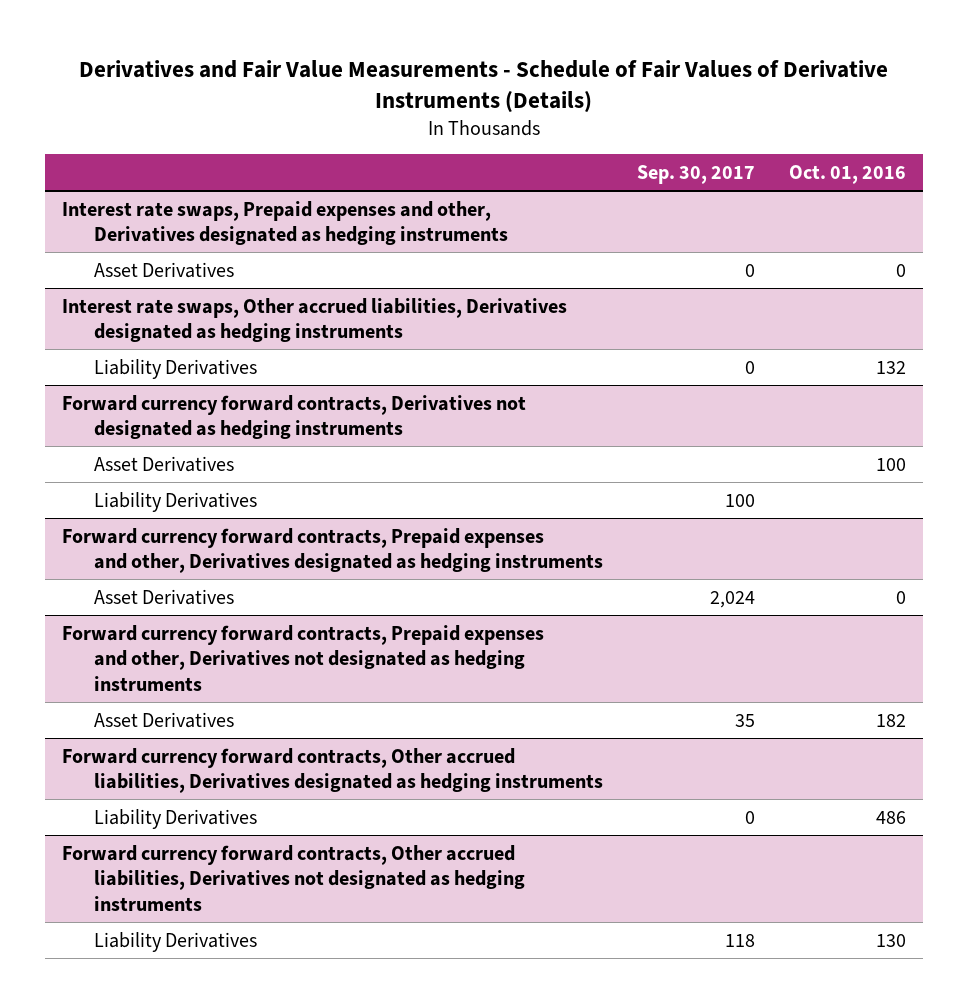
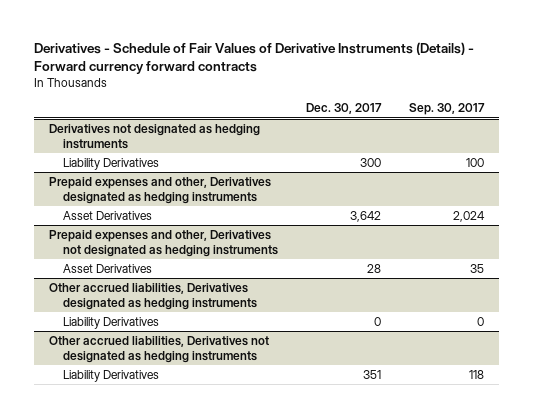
- Derivatives and Fair Value Measurements - Schedule of Fair Values of Derivative Instruments (Details)
+ Derivatives - Schedule of Fair Values of Derivative Instruments (Details) - Forward currency forward contracts
- | Sep. 30, 2017 | Oct. 01, 2016
+ | Dec. 30, 2017 | Sep. 30, 2017
- Interest rate swaps, Prepaid expenses and other, Derivatives designated as hedging instruments
- Asset Derivatives | 0 | 0
- Interest rate swaps, Other accrued liabilities, Derivatives designated as hedging instruments
- Liability Derivatives | 0 | 132
- Forward currency forward contracts, Derivatives not designated as hedging instruments
- Asset Derivatives | | 100
+ Derivatives not designated as hedging instruments
- Forward currency forward contracts, Prepaid expenses and other, Derivatives designated as hedging instruments
+ Prepaid expenses and other, Derivatives designated as hedging instruments
- Forward currency forward contracts, Prepaid expenses and other, Derivatives not designated as hedging instruments
+ Prepaid expenses and other, Derivatives not designated as hedging instruments
- Forward currency forward contracts, Other accrued liabilities, Derivatives designated as hedging instruments
+ Other accrued liabilities, Derivatives designated as hedging instruments
- Forward currency forward contracts, Other accrued liabilities, Derivatives not designated as hedging instruments
+ Other accrued liabilities, Derivatives not designated as hedging instruments

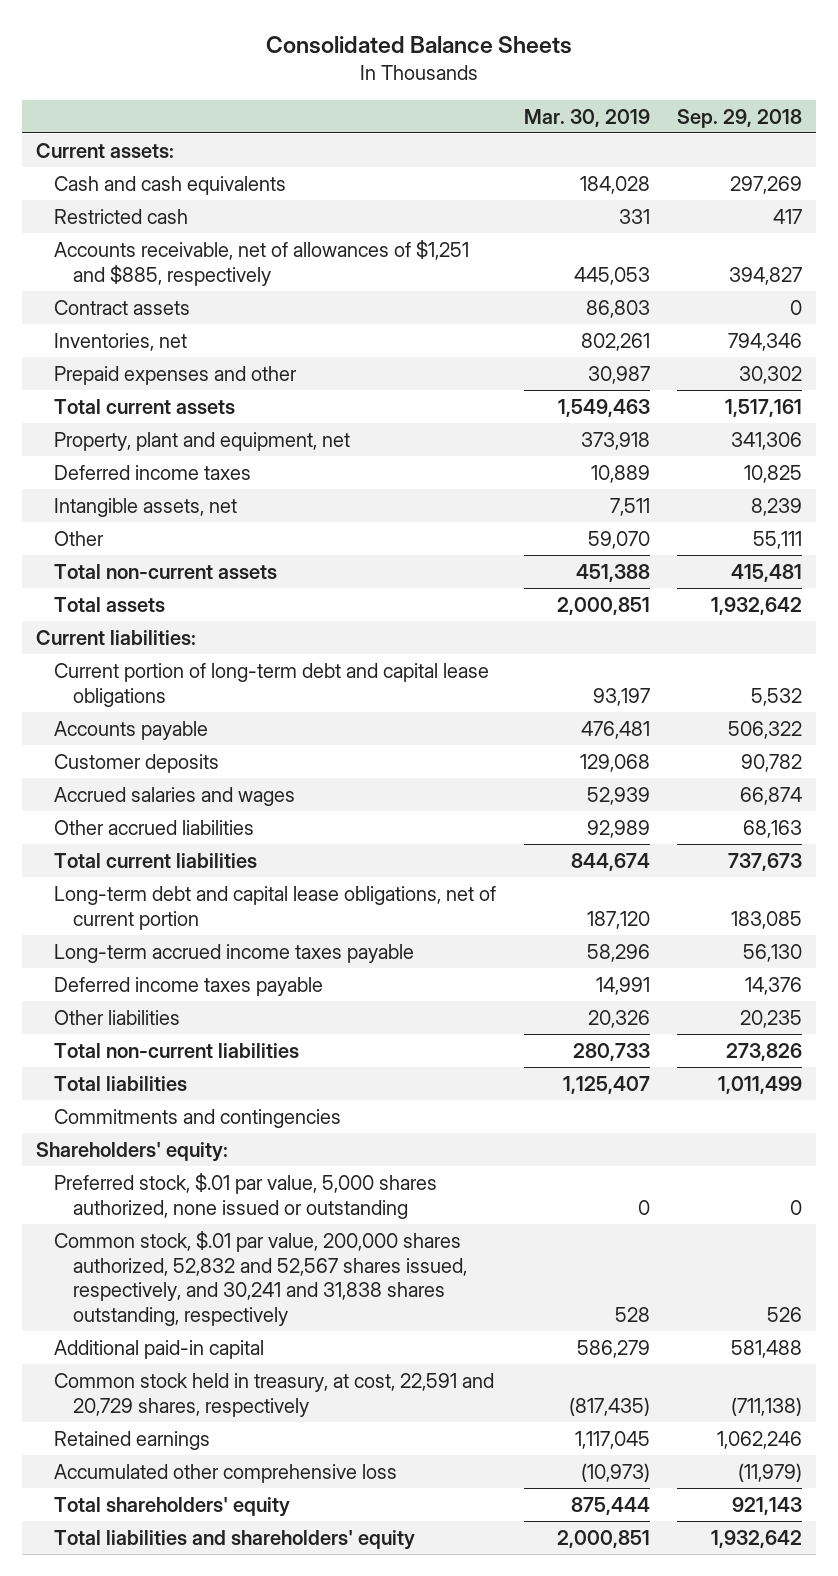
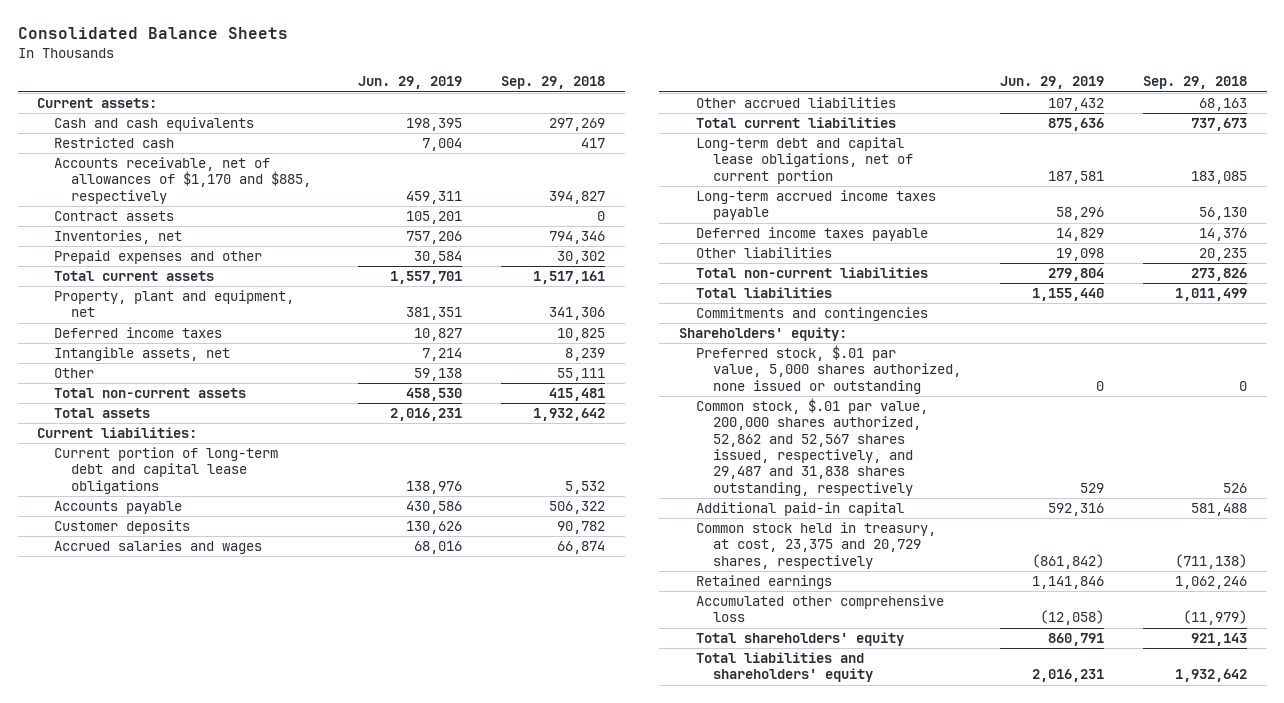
- | Mar. 30, 2019 | Sep. 29, 2018
+ | Jun. 29, 2019 | Sep. 29, 2018
- Accounts receivable, net of allowances of $1,251 and $885, respectively | 445,053 | 394,827
+ Accounts receivable, net of allowances of $1,170 and $885, respectively | 459,311 | 394,827
- Common stock, $.01 par value, 200,000 shares authorized, 52,832 and 52,567 shares issued, respectively, and 30,241 and 31,838 shares outstanding, respectively | 528 | 526
+ Common stock, $.01 par value, 200,000 shares authorized, 52,862 and 52,567 shares issued, respectively, and 29,487 and 31,838 shares outstanding, respectively | 529 | 526
- Common stock held in treasury, at cost, 22,591 and 20,729 shares, respectively | (817,435) | (711,138)
+ Common stock held in treasury, at cost, 23,375 and 20,729 shares, respectively | (861,842) | (711,138)

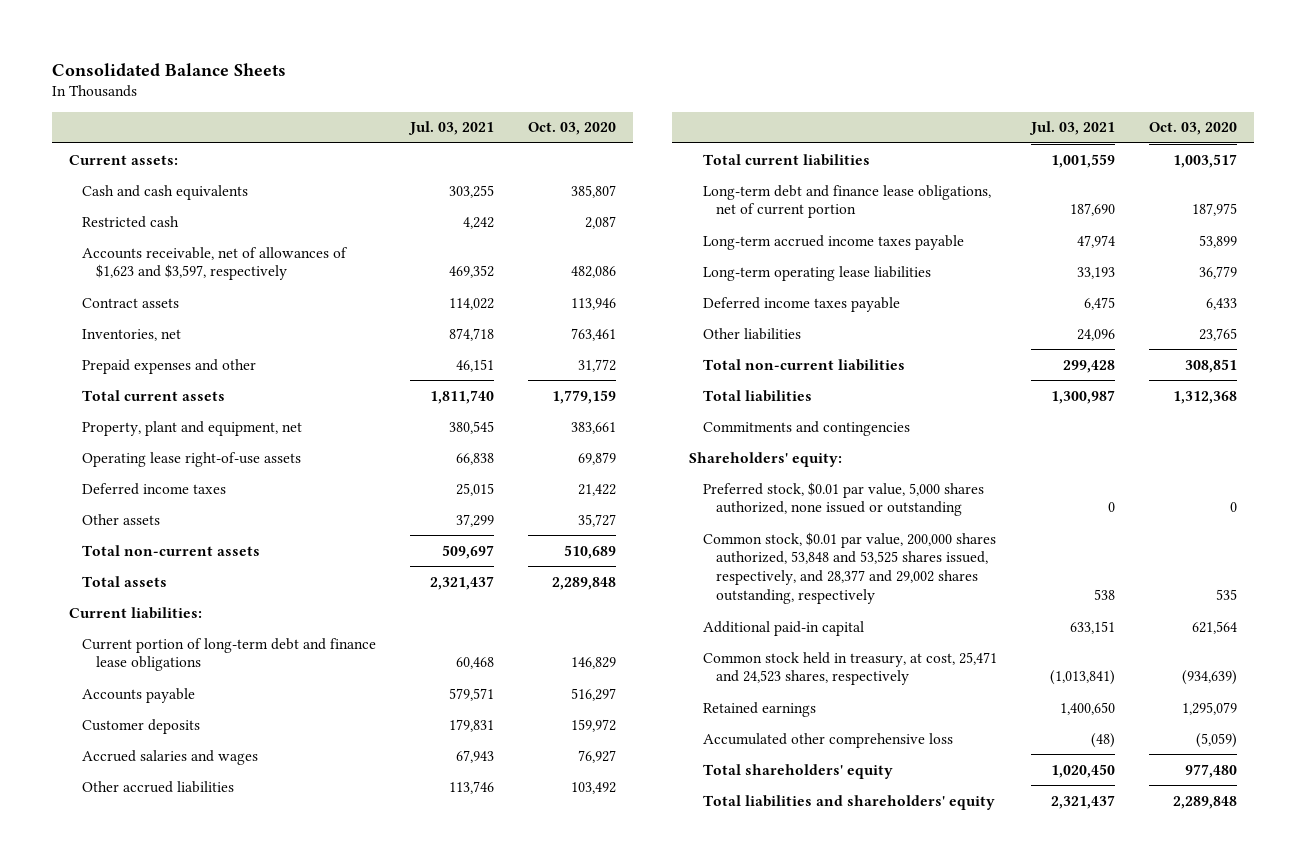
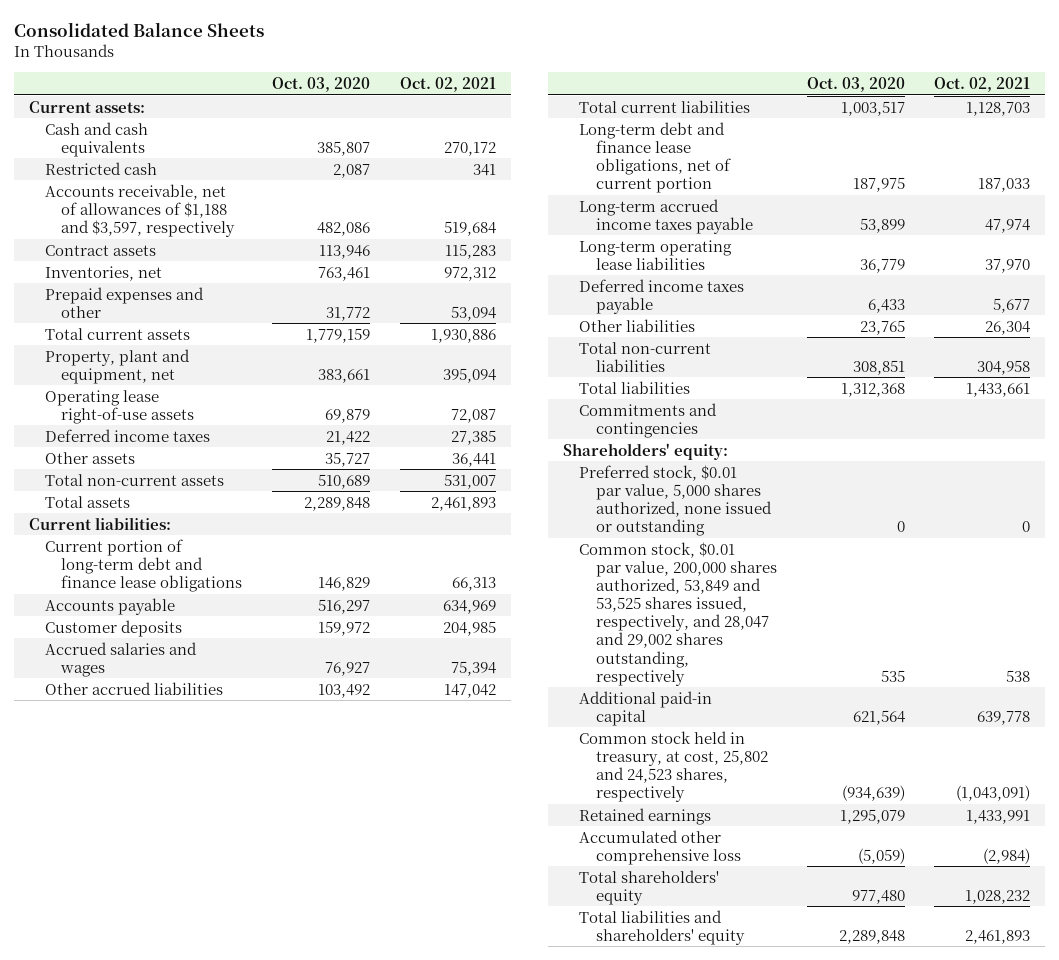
- | Jul. 03, 2021 | Oct. 03, 2020
+ | Oct. 03, 2020 | Oct. 02, 2021
- Accounts receivable, net of allowances of $1,623 and $3,597, respectively | 469,352 | 482,086
+ Accounts receivable, net of allowances of $1,188 and $3,597, respectively | 482,086 | 519,684
- Common stock, $0.01 par value, 200,000 shares authorized, 53,848 and 53,525 shares issued, respectively, and 28,377 and 29,002 shares outstanding, respectively | 538 | 535
+ Common stock, $0.01 par value, 200,000 shares authorized, 53,849 and 53,525 shares issued, respectively, and 28,047 and 29,002 shares outstanding, respectively | 535 | 538
- Common stock held in treasury, at cost, 25,471 and 24,523 shares, respectively | (1,013,841) | (934,639)
+ Common stock held in treasury, at cost, 25,802 and 24,523 shares, respectively | (934,639) | (1,043,091)

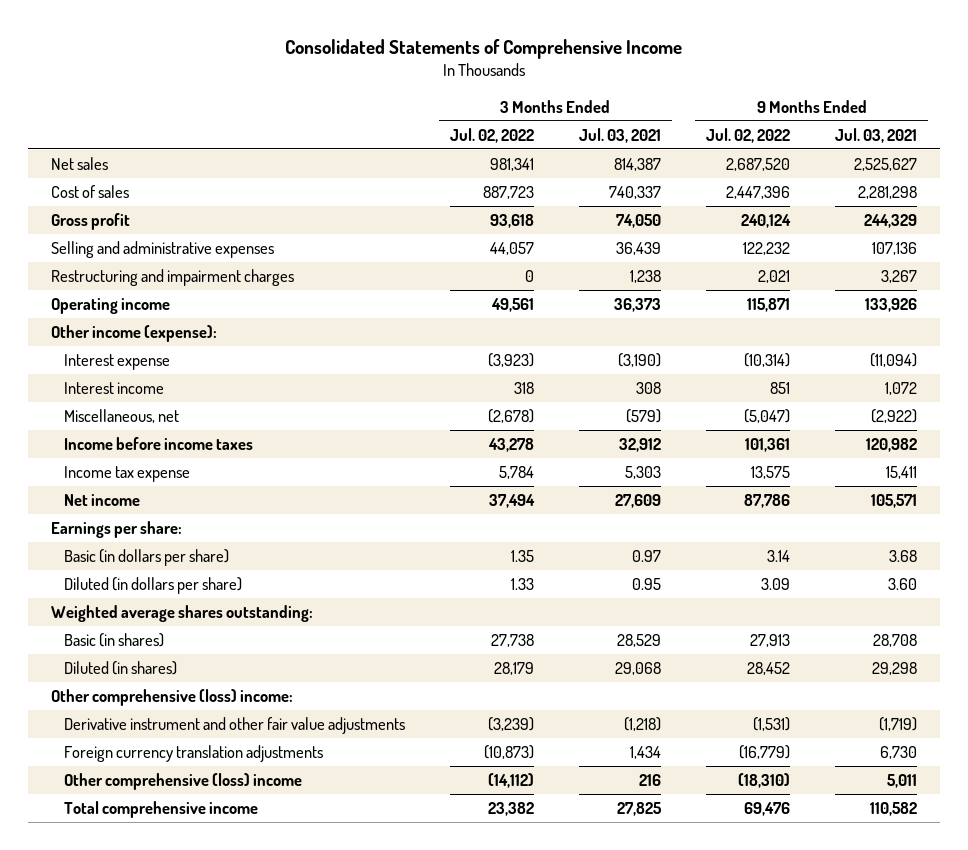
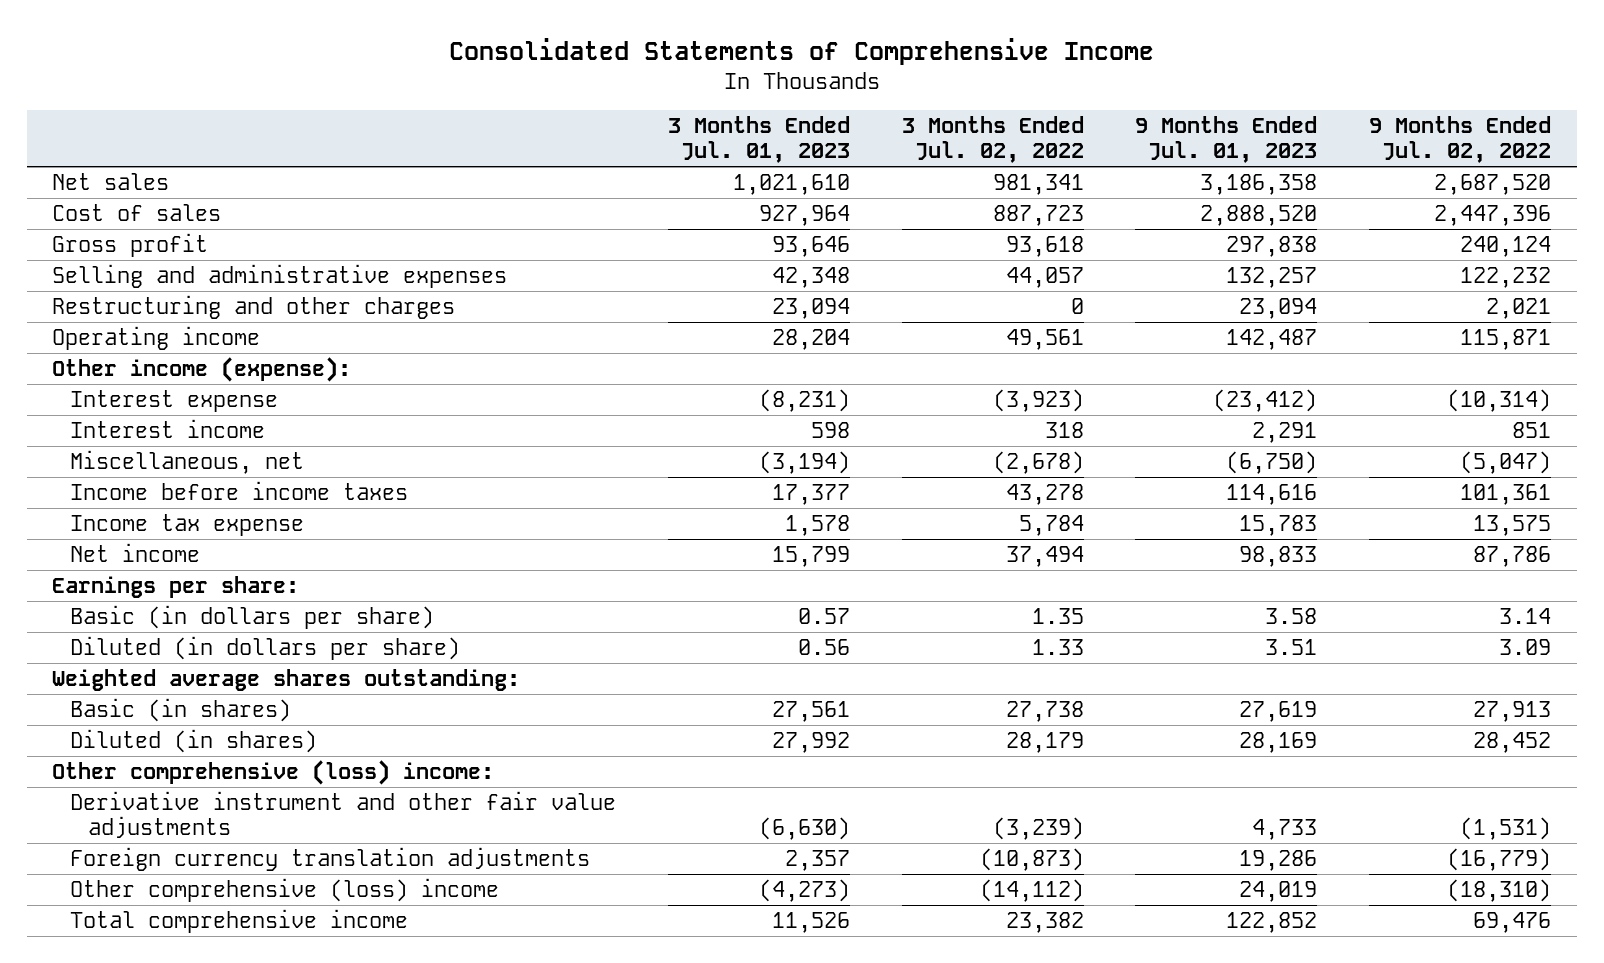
- | 3 Months Ended Jul. 02, 2022 | 3 Months Ended Jul. 03, 2021 | 9 Months Ended Jul. 02, 2022 | 9 Months Ended Jul. 03, 2021
+ | 3 Months Ended Jul. 01, 2023 | 3 Months Ended Jul. 02, 2022 | 9 Months Ended Jul. 01, 2023 | 9 Months Ended Jul. 02, 2022
- Restructuring and impairment charges | 0 | 1,238 | 2,021 | 3,267
+ Restructuring and other charges | 23,094 | 0 | 23,094 | 2,021

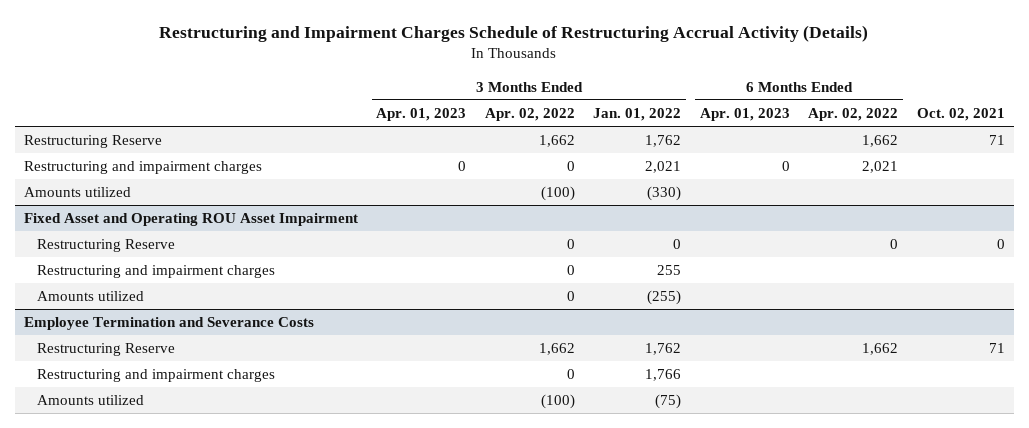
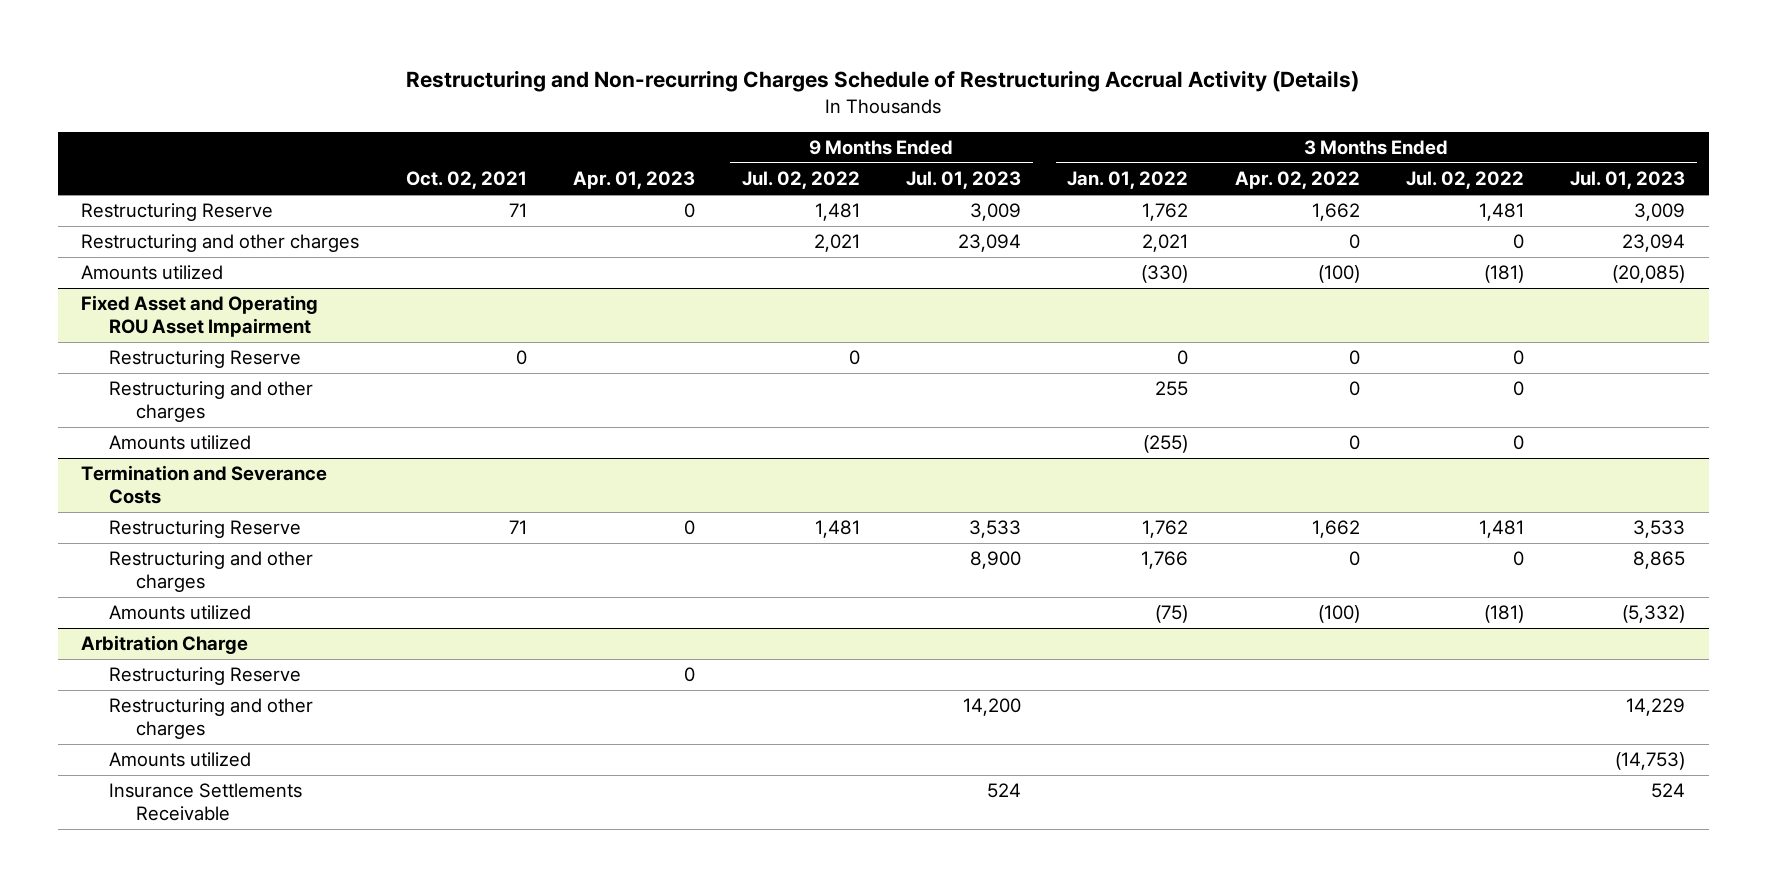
- Restructuring and Impairment Charges Schedule of Restructuring Accrual Activity (Details)
+ Restructuring and Non-recurring Charges Schedule of Restructuring Accrual Activity (Details)
- | 3 Months Ended Apr. 01, 2023 | 3 Months Ended Apr. 02, 2022 | 3 Months Ended Jan. 01, 2022 | 6 Months Ended Apr. 01, 2023 | 6 Months Ended Apr. 02, 2022 | Oct. 02, 2021
+ | Oct. 02, 2021 | Apr. 01, 2023 | 9 Months Ended Jul. 02, 2022 | 9 Months Ended Jul. 01, 2023 | 3 Months Ended Jan. 01, 2022 | 3 Months Ended Apr. 02, 2022 | 3 Months Ended Jul. 02, 2022 | 3 Months Ended Jul. 01, 2023
- Restructuring and impairment charges | 0 | 0 | 2,021 | 0 | 2,021 |
+ Restructuring and other charges | | | 2,021 | 23,094 | 2,021 | 0 | 0 | 23,094
@ Fixed Asset and Operating ROU Asset Impairment
- Restructuring and impairment charges | | 0 | 255 | | |
+ Restructuring and other charges | | | | | 255 | 0 | 0 |
- Employee Termination and Severance Costs
+ Termination and Severance Costs
- Restructuring and impairment charges | | 0 | 1,766 | | |
+ Restructuring and other charges | | | | 8,900 | 1,766 | 0 | 0 | 8,865
+ Arbitration Charge
+ Restructuring Reserve | | 0 | | | | | |
+ Restructuring and other charges | | | | 14,200 | | | | 14,229
+ Amounts utilized | | | | | | | | (14,753)
+ Insurance Settlements Receivable | | | | 524 | | | | 524

